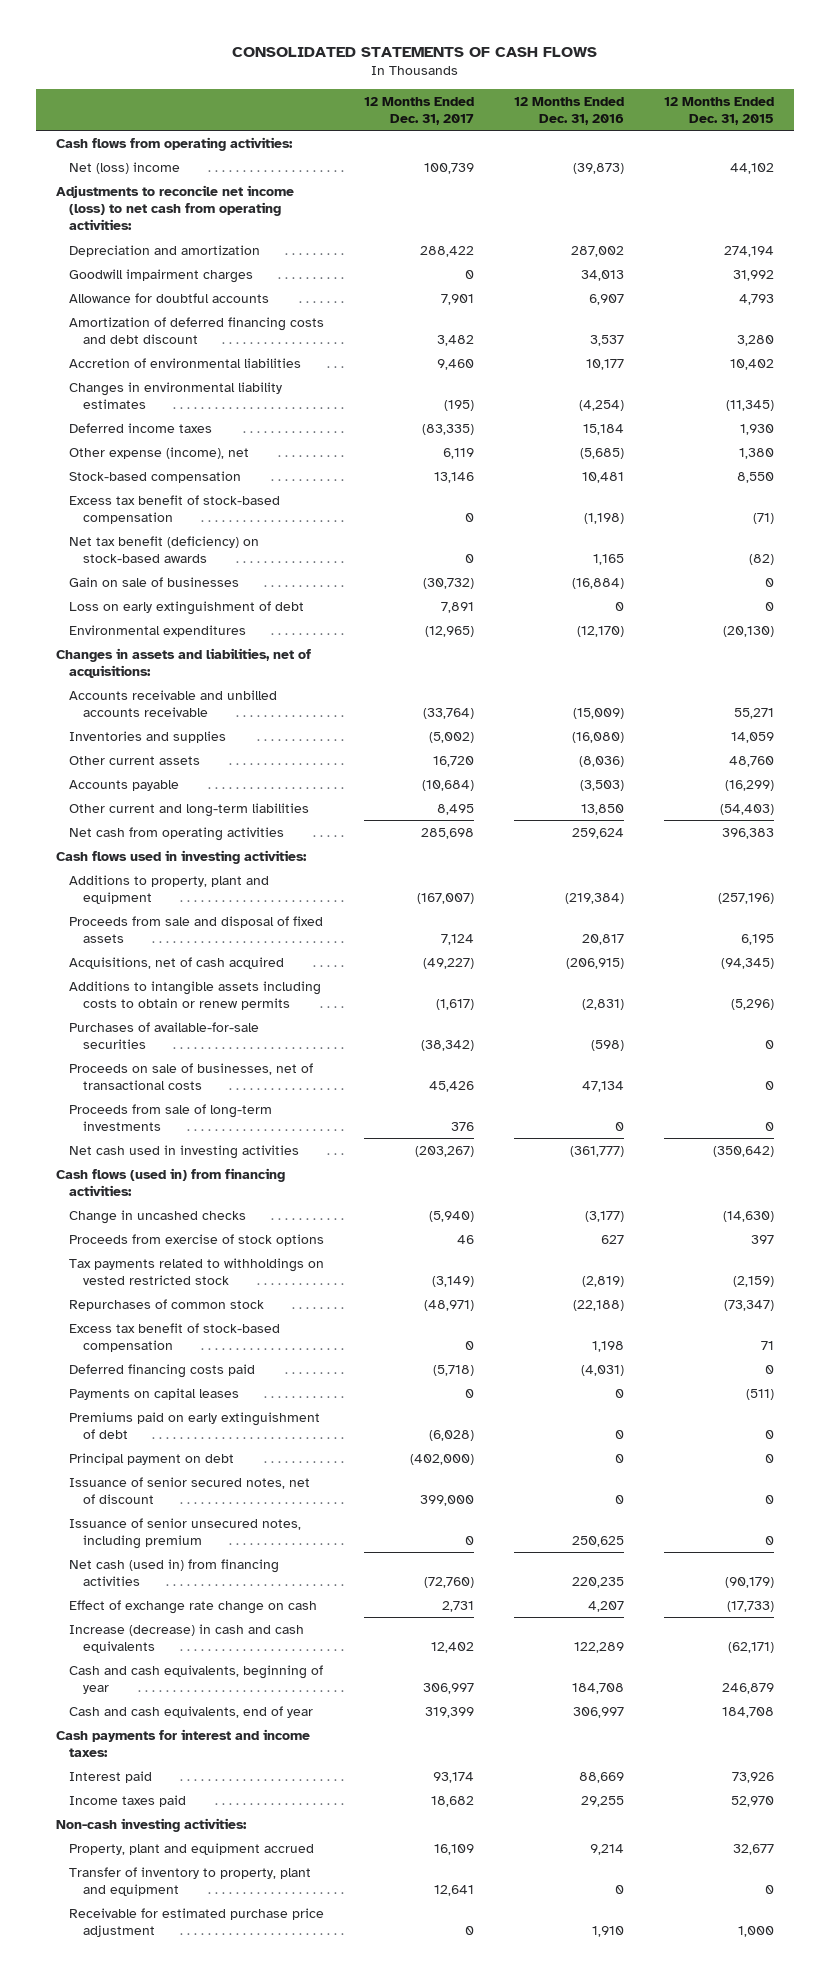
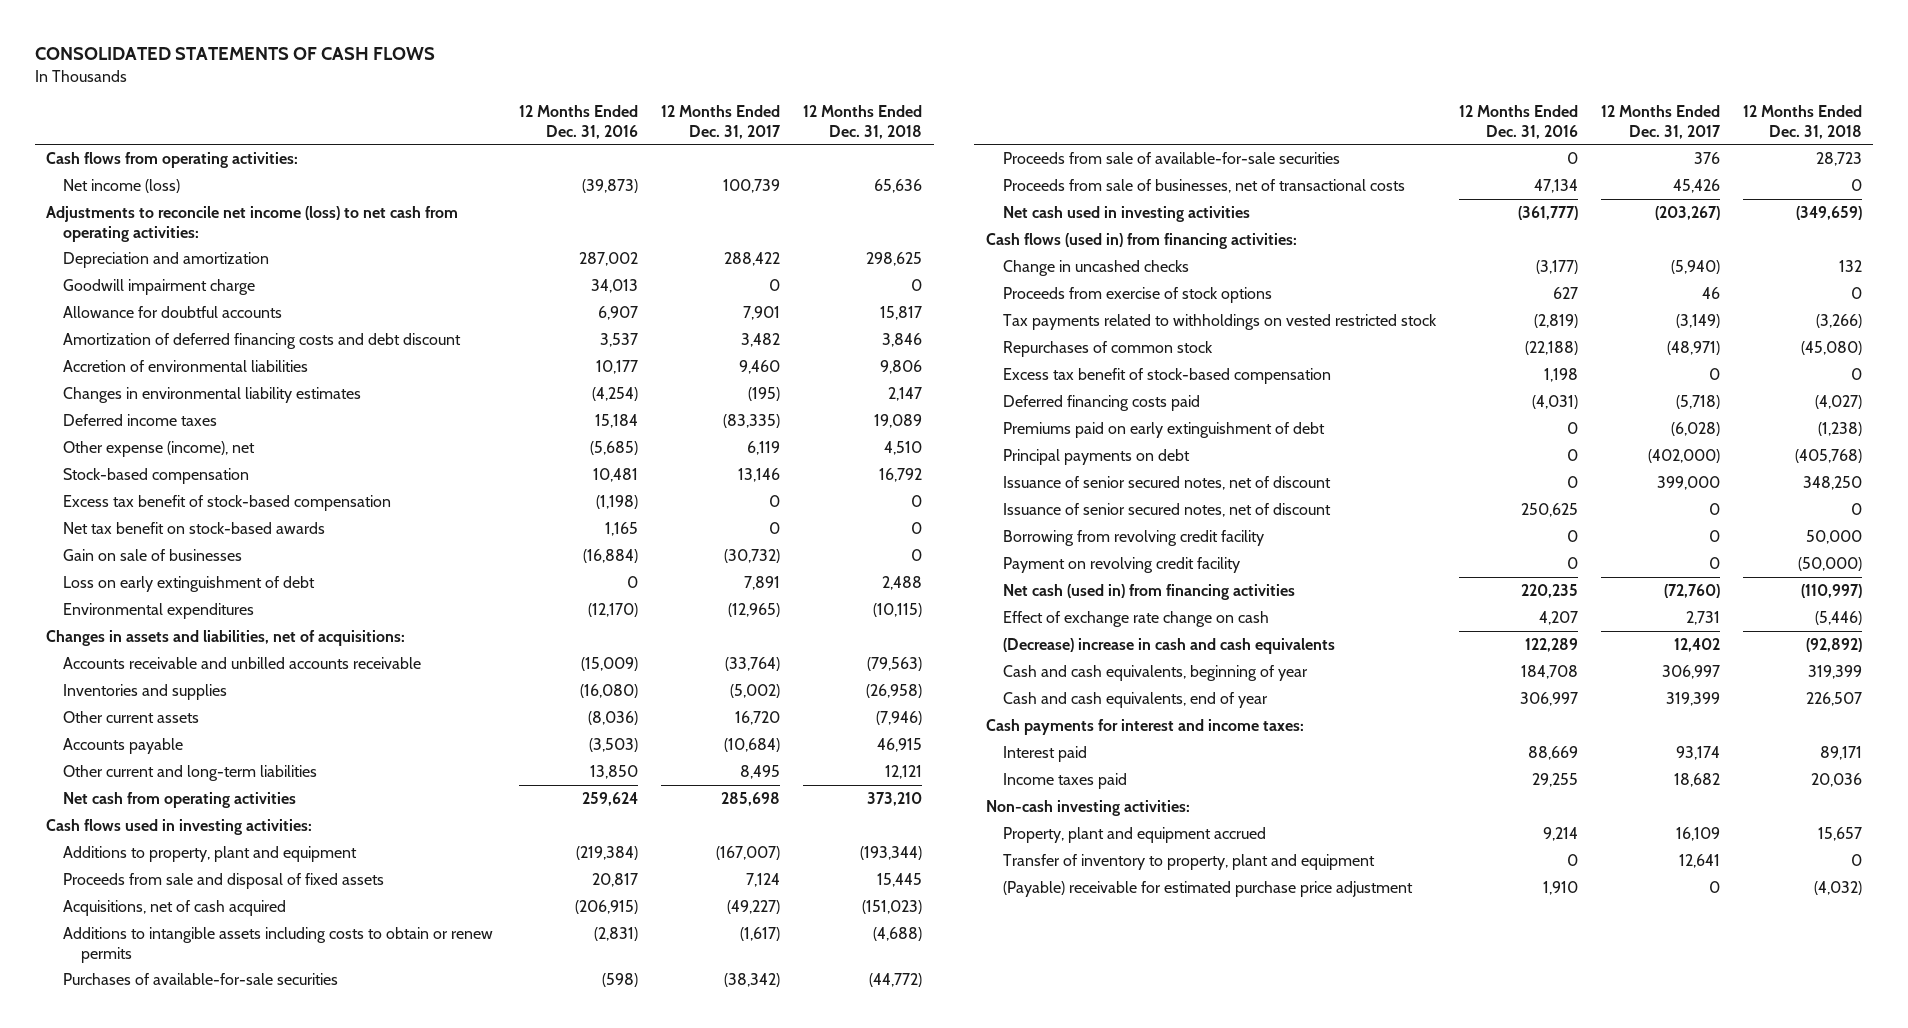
- | 12 Months Ended Dec. 31, 2017 | 12 Months Ended Dec. 31, 2016 | 12 Months Ended Dec. 31, 2015
+ | 12 Months Ended Dec. 31, 2016 | 12 Months Ended Dec. 31, 2017 | 12 Months Ended Dec. 31, 2018
- Net (loss) income | 100,739 | (39,873) | 44,102
+ Net income (loss) | (39,873) | 100,739 | 65,636
- Goodwill impairment charges | 0 | 34,013 | 31,992
+ Goodwill impairment charge | 34,013 | 0 | 0
- Net tax benefit (deficiency) on stock-based awards | 0 | 1,165 | (82)
+ Net tax benefit on stock-based awards | 1,165 | 0 | 0
- Proceeds on sale of businesses, net of transactional costs | 45,426 | 47,134 | 0
- Proceeds from sale of long-term investments | 376 | 0 | 0
+ Proceeds from sale of available-for-sale securities | 0 | 376 | 28,723
+ Proceeds from sale of businesses, net of transactional costs | 47,134 | 45,426 | 0
- Payments on capital leases | 0 | 0 | (511)
- Principal payment on debt | (402,000) | 0 | 0
+ Principal payments on debt | 0 | (402,000) | (405,768)
- Issuance of senior unsecured notes, including premium | 0 | 250,625 | 0
+ Issuance of senior secured notes, net of discount | 250,625 | 0 | 0
+ Borrowing from revolving credit facility | 0 | 0 | 50,000
+ Payment on revolving credit facility | 0 | 0 | (50,000)
- Increase (decrease) in cash and cash equivalents | 12,402 | 122,289 | (62,171)
+ (Decrease) increase in cash and cash equivalents | 122,289 | 12,402 | (92,892)
- Receivable for estimated purchase price adjustment | 0 | 1,910 | 1,000
+ (Payable) receivable for estimated purchase price adjustment | 1,910 | 0 | (4,032)

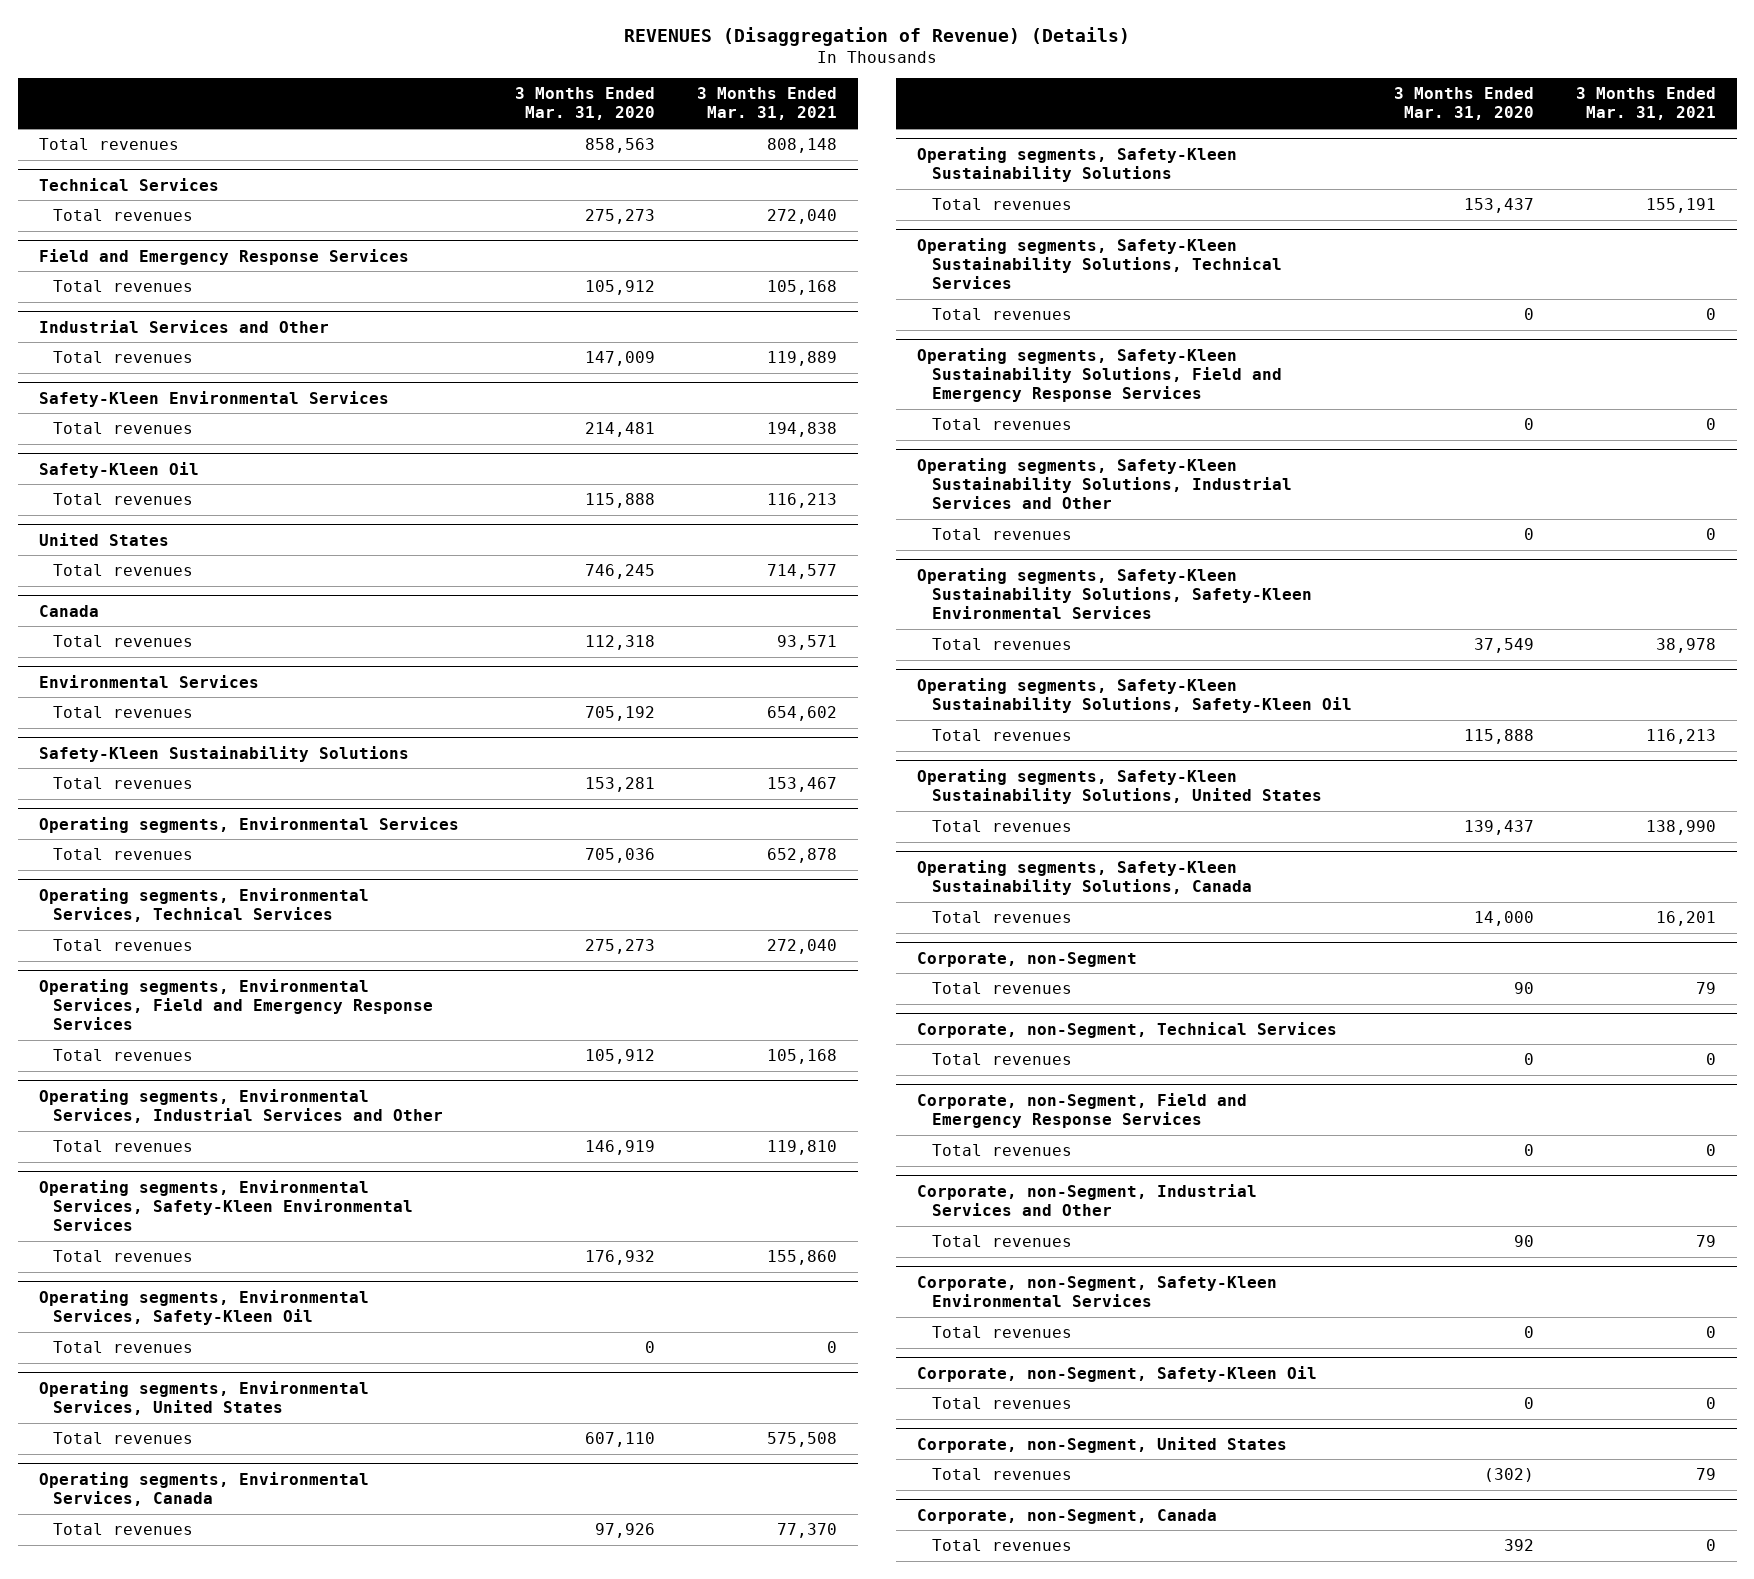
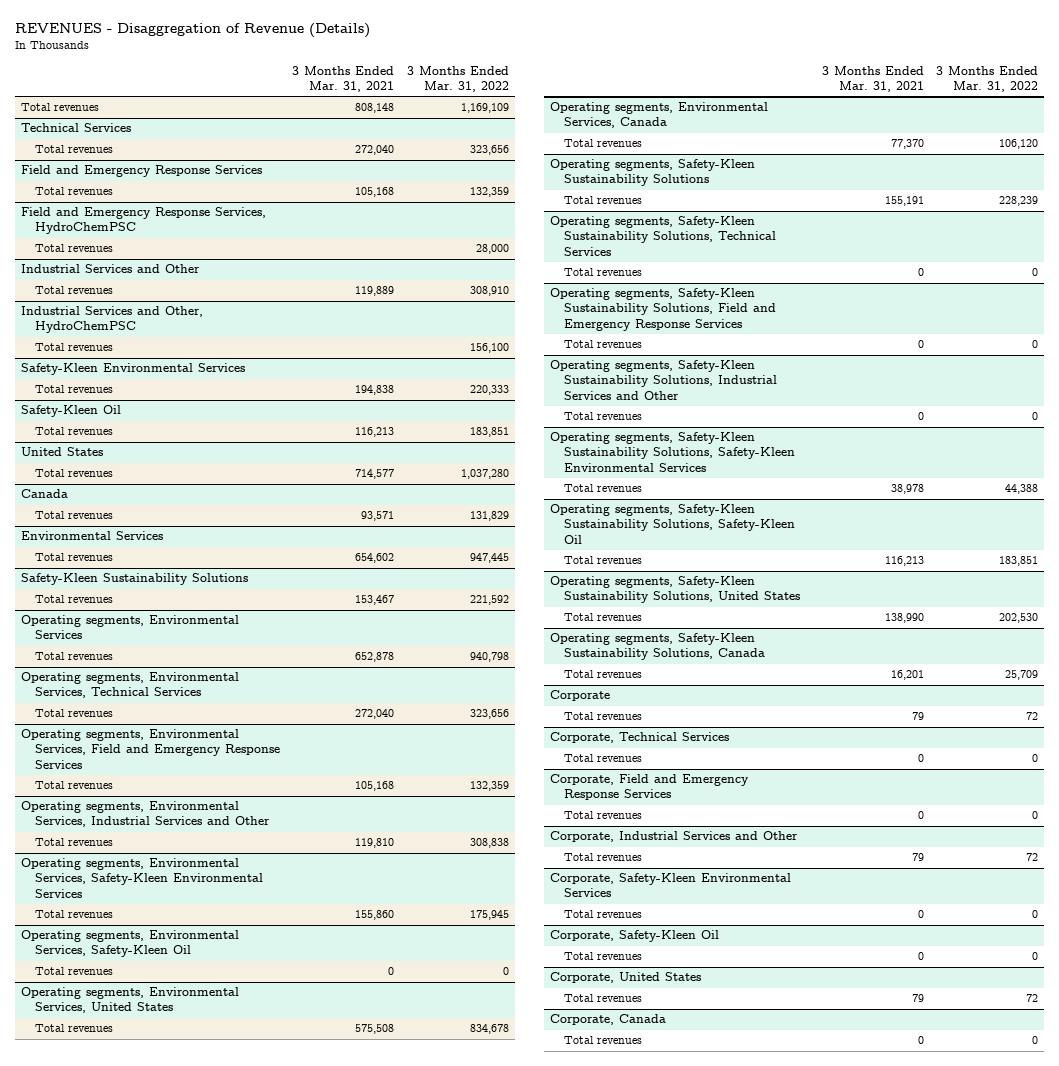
- REVENUES (Disaggregation of Revenue) (Details)
+ REVENUES - Disaggregation of Revenue (Details)
- | 3 Months Ended Mar. 31, 2020 | 3 Months Ended Mar. 31, 2021
+ | 3 Months Ended Mar. 31, 2021 | 3 Months Ended Mar. 31, 2022
+ Field and Emergency Response Services, HydroChemPSC
+ Total revenues | | 28,000
+ Industrial Services and Other, HydroChemPSC
+ Total revenues | | 156,100
- Corporate, non-Segment
+ Corporate
- Corporate, non-Segment, Technical Services
+ Corporate, Technical Services
- Corporate, non-Segment, Field and Emergency Response Services
+ Corporate, Field and Emergency Response Services
- Corporate, non-Segment, Industrial Services and Other
+ Corporate, Industrial Services and Other
- Corporate, non-Segment, Safety-Kleen Environmental Services
+ Corporate, Safety-Kleen Environmental Services
- Corporate, non-Segment, Safety-Kleen Oil
+ Corporate, Safety-Kleen Oil
- Corporate, non-Segment, United States
+ Corporate, United States
- Corporate, non-Segment, Canada
+ Corporate, Canada

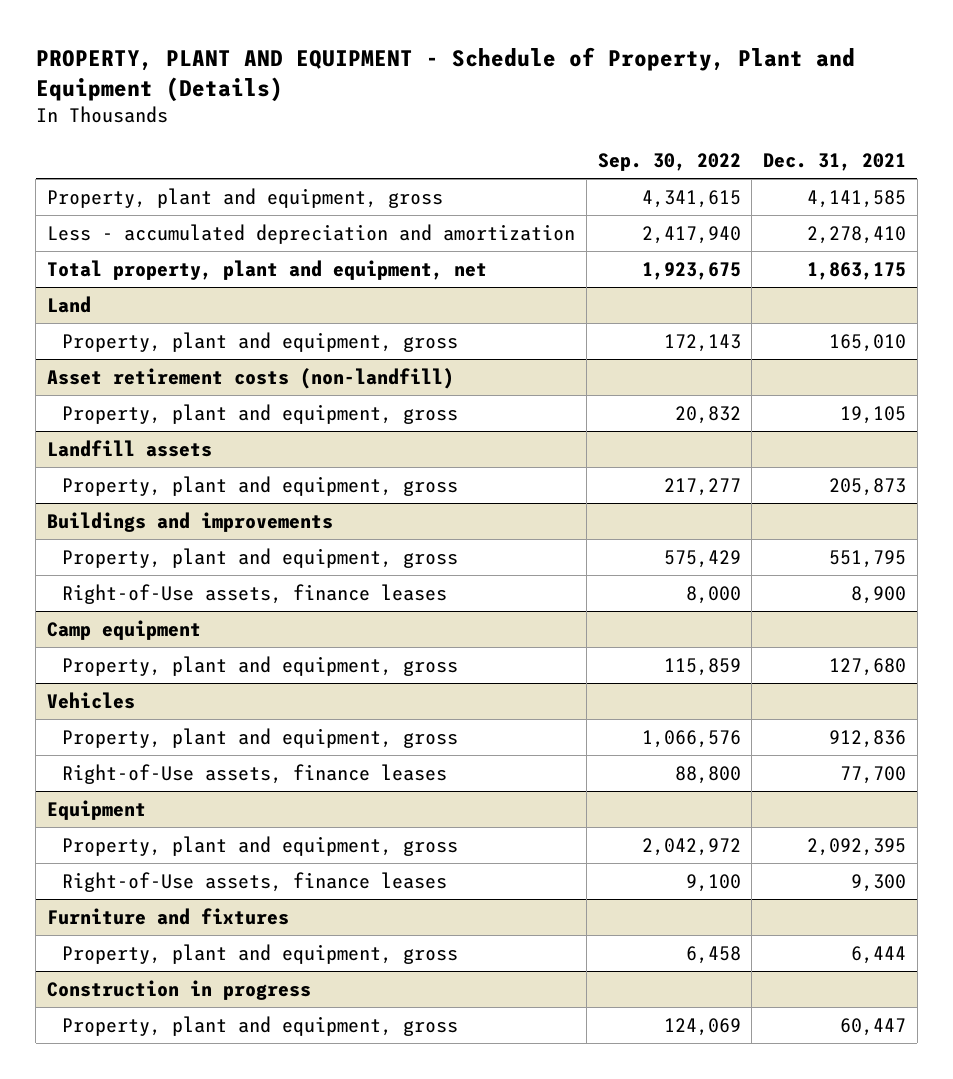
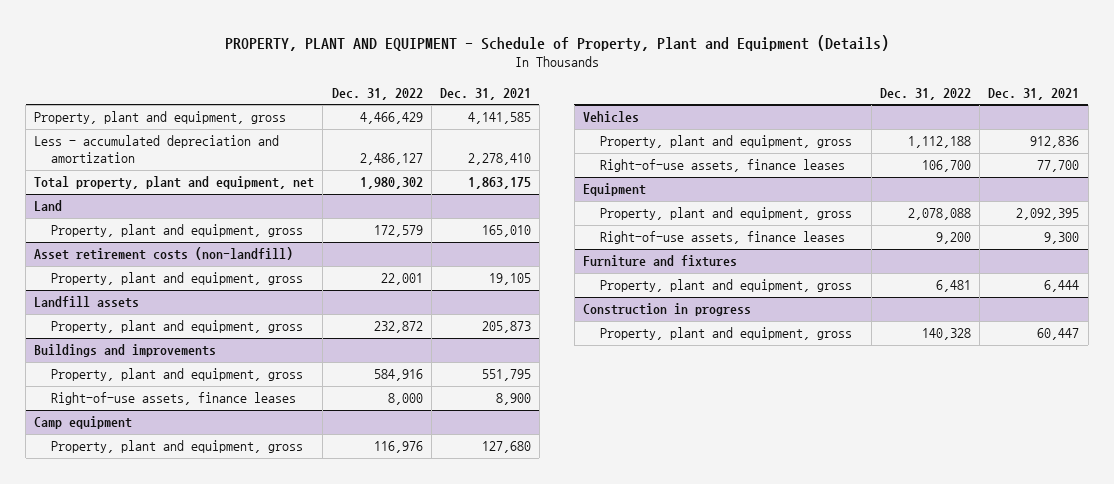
- | Sep. 30, 2022 | Dec. 31, 2021
+ | Dec. 31, 2022 | Dec. 31, 2021
@ Buildings and improvements
- Right-of-Use assets, finance leases | 8,000 | 8,900
+ Right-of-use assets, finance leases | 8,000 | 8,900
@ Vehicles
- Right-of-Use assets, finance leases | 88,800 | 77,700
+ Right-of-use assets, finance leases | 106,700 | 77,700
@ Equipment
- Right-of-Use assets, finance leases | 9,100 | 9,300
+ Right-of-use assets, finance leases | 9,200 | 9,300

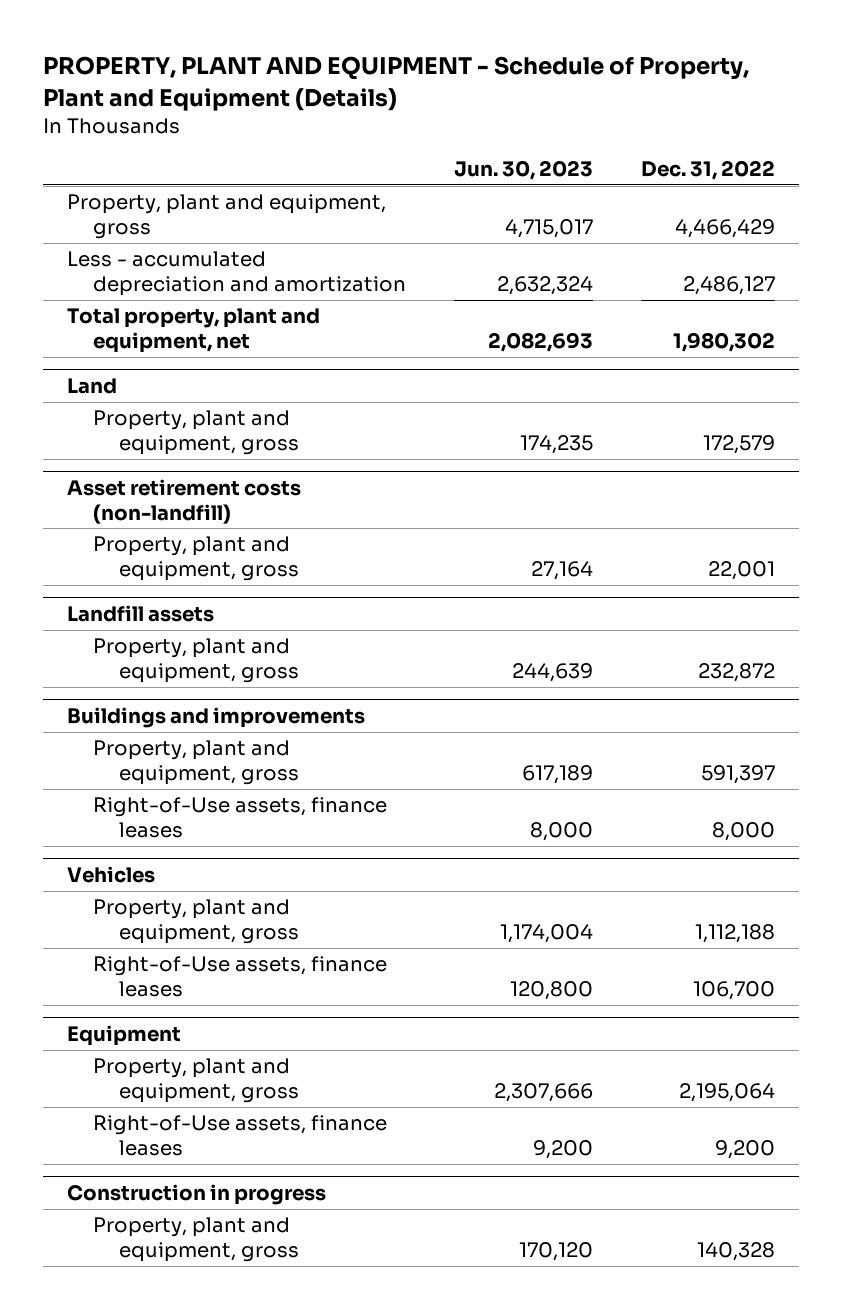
- | Dec. 31, 2022 | Dec. 31, 2021
+ | Jun. 30, 2023 | Dec. 31, 2022
@ Buildings and improvements
- Property, plant and equipment, gross | 584,916 | 551,795
- Right-of-use assets, finance leases | 8,000 | 8,900
- Camp equipment
- Property, plant and equipment, gross | 116,976 | 127,680
@ Buildings and improvements
+ Property, plant and equipment, gross | 617,189 | 591,397
+ Right-of-Use assets, finance leases | 8,000 | 8,000
@ Vehicles
- Right-of-use assets, finance leases | 106,700 | 77,700
+ Right-of-Use assets, finance leases | 120,800 | 106,700
@ Equipment
- Property, plant and equipment, gross | 2,078,088 | 2,092,395
- Right-of-use assets, finance leases | 9,200 | 9,300
- Furniture and fixtures
- Property, plant and equipment, gross | 6,481 | 6,444
@ Equipment
+ Property, plant and equipment, gross | 2,307,666 | 2,195,064
+ Right-of-Use assets, finance leases | 9,200 | 9,200

